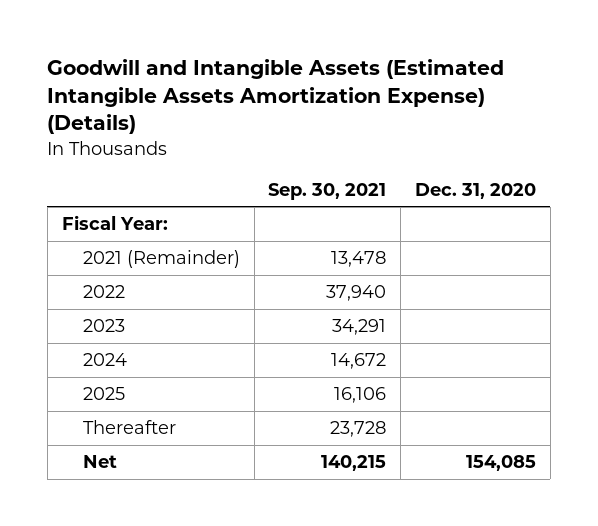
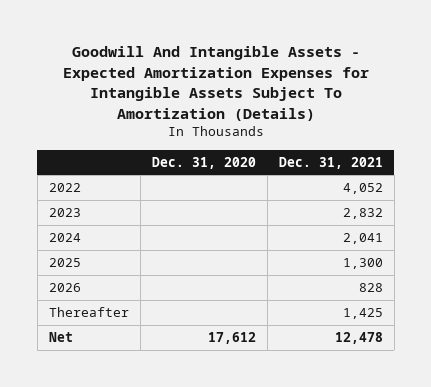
- Goodwill and Intangible Assets (Estimated Intangible Assets Amortization Expense) (Details)
+ Goodwill And Intangible Assets - Expected Amortization Expenses for Intangible Assets Subject To Amortization (Details)
- | Sep. 30, 2021 | Dec. 31, 2020
+ | Dec. 31, 2020 | Dec. 31, 2021
- Fiscal Year:
- 2021 (Remainder) | 13,478 |
+ 2026 | | 828
- Net | 140,215 | 154,085
+ Net | 17,612 | 12,478

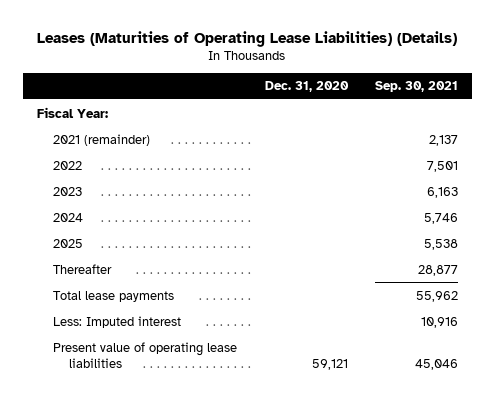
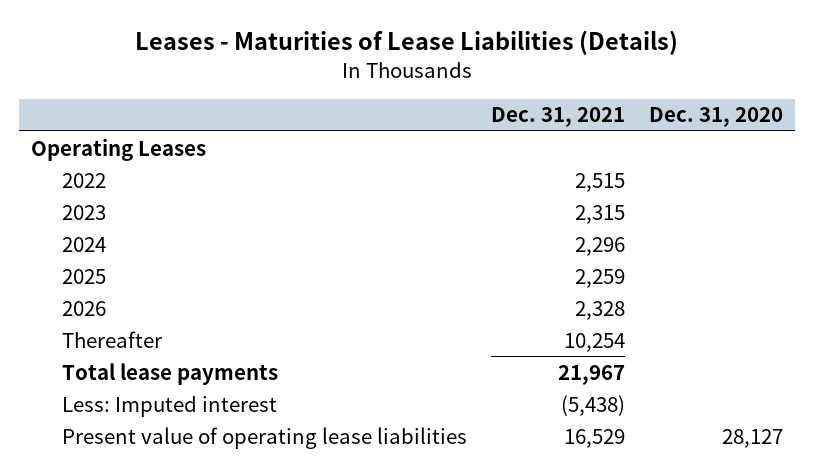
- Leases (Maturities of Operating Lease Liabilities) (Details)
+ Leases - Maturities of Lease Liabilities (Details)
- | Dec. 31, 2020 | Sep. 30, 2021
+ | Dec. 31, 2021 | Dec. 31, 2020
- Fiscal Year:
- 2021 (remainder) | | 2,137
+ Operating Leases
+ 2026 | 2,328 |
- Present value of operating lease liabilities | 59,121 | 45,046
+ Present value of operating lease liabilities | 16,529 | 28,127

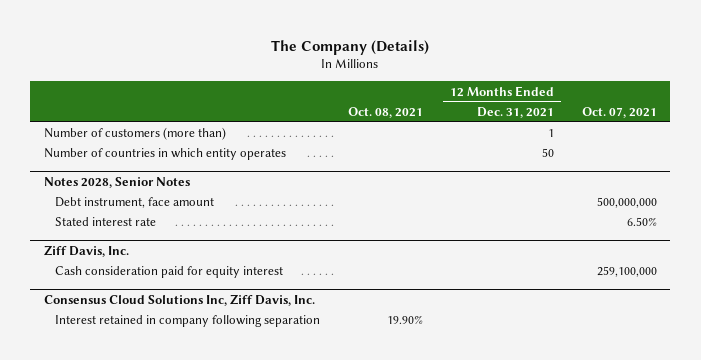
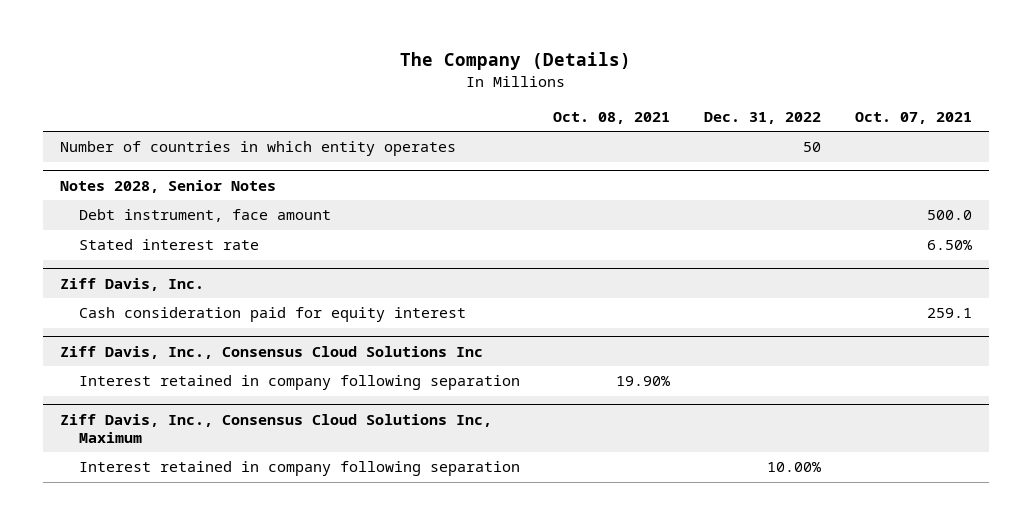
- | Oct. 08, 2021 | 12 Months Ended Dec. 31, 2021 | Oct. 07, 2021
+ | Oct. 08, 2021 | Dec. 31, 2022 | Oct. 07, 2021
- Number of customers (more than) | | 1 |
@ Notes 2028, Senior Notes
- Debt instrument, face amount | | | 500,000,000
+ Debt instrument, face amount | | | 500.0
@ Ziff Davis, Inc.
- Cash consideration paid for equity interest | | | 259,100,000
- Consensus Cloud Solutions Inc, Ziff Davis, Inc.
@ Ziff Davis, Inc.
+ Cash consideration paid for equity interest | | | 259.1
+ Ziff Davis, Inc., Consensus Cloud Solutions Inc
+ Ziff Davis, Inc., Consensus Cloud Solutions Inc, Maximum
+ Interest retained in company following separation | | 10.00% |

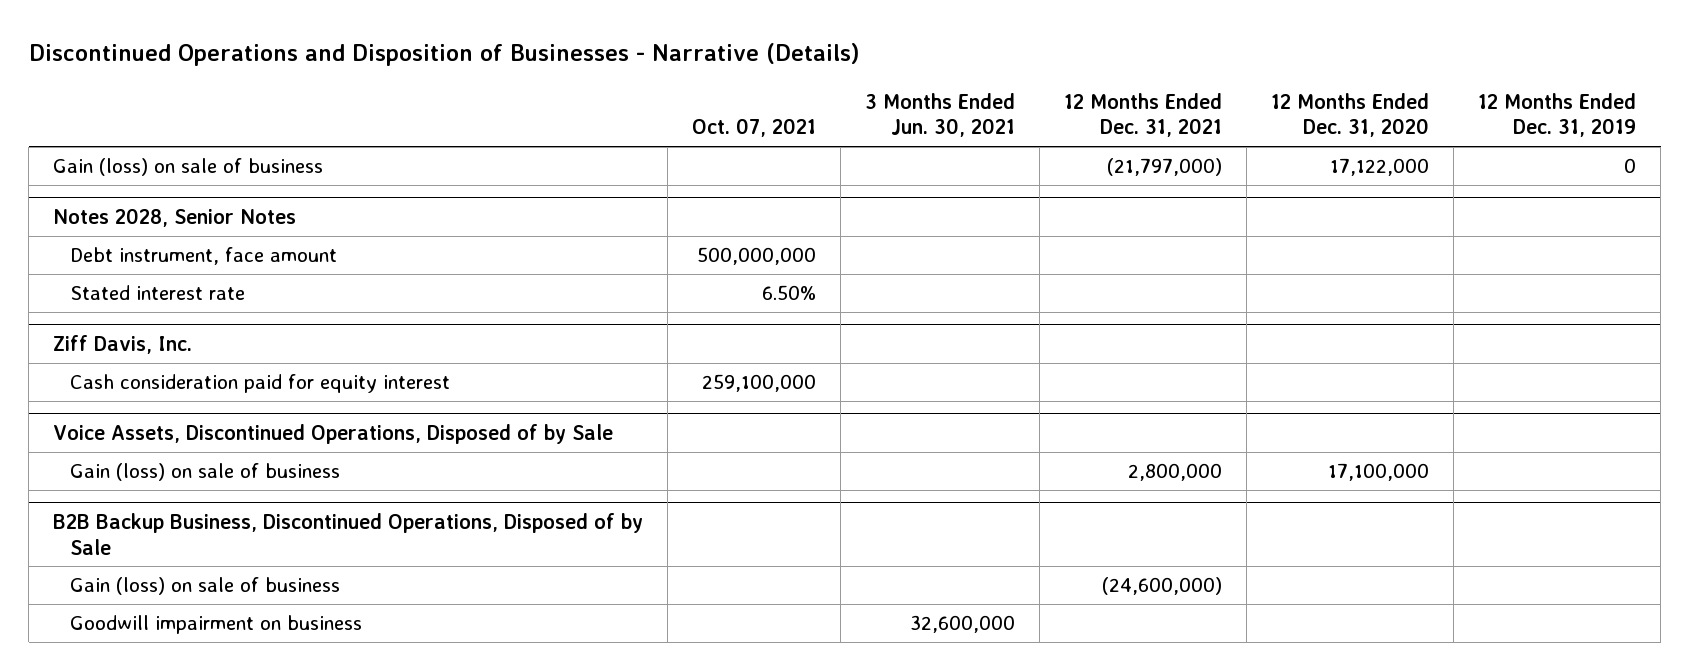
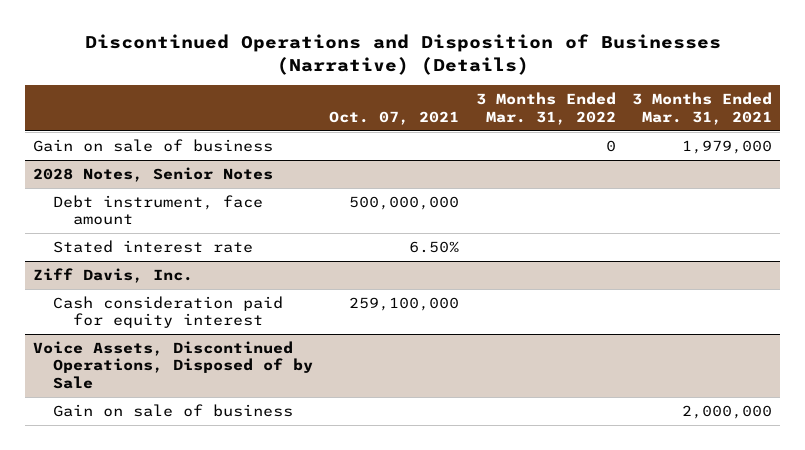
- Discontinued Operations and Disposition of Businesses - Narrative (Details)
+ Discontinued Operations and Disposition of Businesses (Narrative) (Details)
- | Oct. 07, 2021 | 3 Months Ended Jun. 30, 2021 | 12 Months Ended Dec. 31, 2021 | 12 Months Ended Dec. 31, 2020 | 12 Months Ended Dec. 31, 2019
+ | Oct. 07, 2021 | 3 Months Ended Mar. 31, 2022 | 3 Months Ended Mar. 31, 2021
- Gain (loss) on sale of business | | | (21,797,000) | 17,122,000 | 0
- Notes 2028, Senior Notes
+ Gain on sale of business | | 0 | 1,979,000
+ 2028 Notes, Senior Notes
@ Voice Assets, Discontinued Operations, Disposed of by Sale
- Gain (loss) on sale of business | | | 2,800,000 | 17,100,000 |
- B2B Backup Business, Discontinued Operations, Disposed of by Sale
- Gain (loss) on sale of business | | | (24,600,000) | |
- Goodwill impairment on business | | 32,600,000 | | |
@ Voice Assets, Discontinued Operations, Disposed of by Sale
+ Gain on sale of business | | | 2,000,000

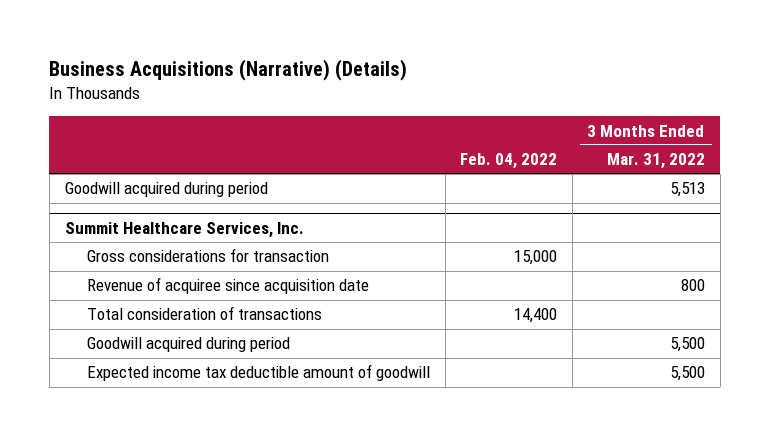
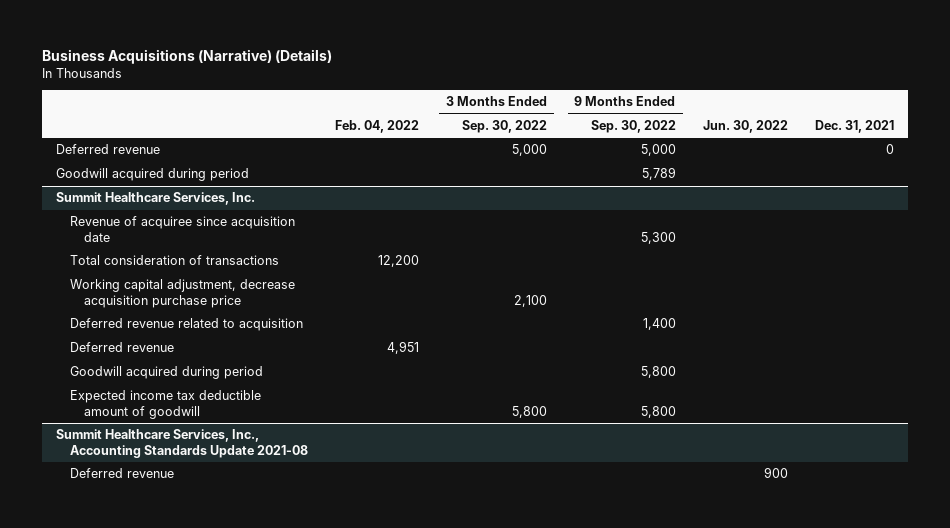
- | Feb. 04, 2022 | 3 Months Ended Mar. 31, 2022
+ | Feb. 04, 2022 | 3 Months Ended Sep. 30, 2022 | 9 Months Ended Sep. 30, 2022 | Jun. 30, 2022 | Dec. 31, 2021
+ Deferred revenue | | 5,000 | 5,000 | | 0
@ Summit Healthcare Services, Inc.
- Gross considerations for transaction | 15,000 |
- Total consideration of transactions | 14,400 |
+ Total consideration of transactions | 12,200 | | | |
+ Working capital adjustment, decrease acquisition purchase price | | 2,100 | | |
+ Deferred revenue related to acquisition | | | 1,400 | |
+ Deferred revenue | 4,951 | | | |
+ Summit Healthcare Services, Inc., Accounting Standards Update 2021-08
+ Deferred revenue | | | | 900 |

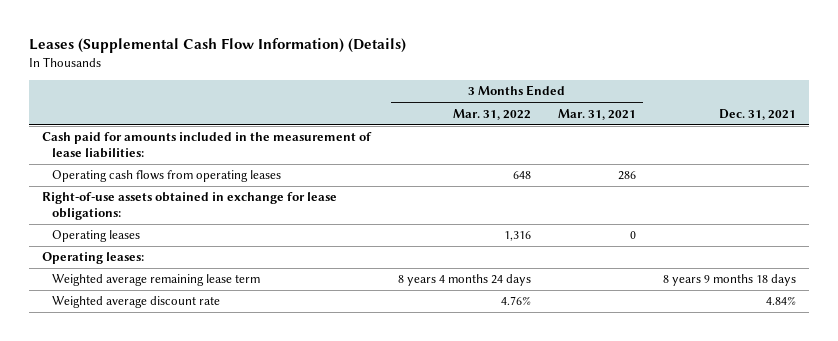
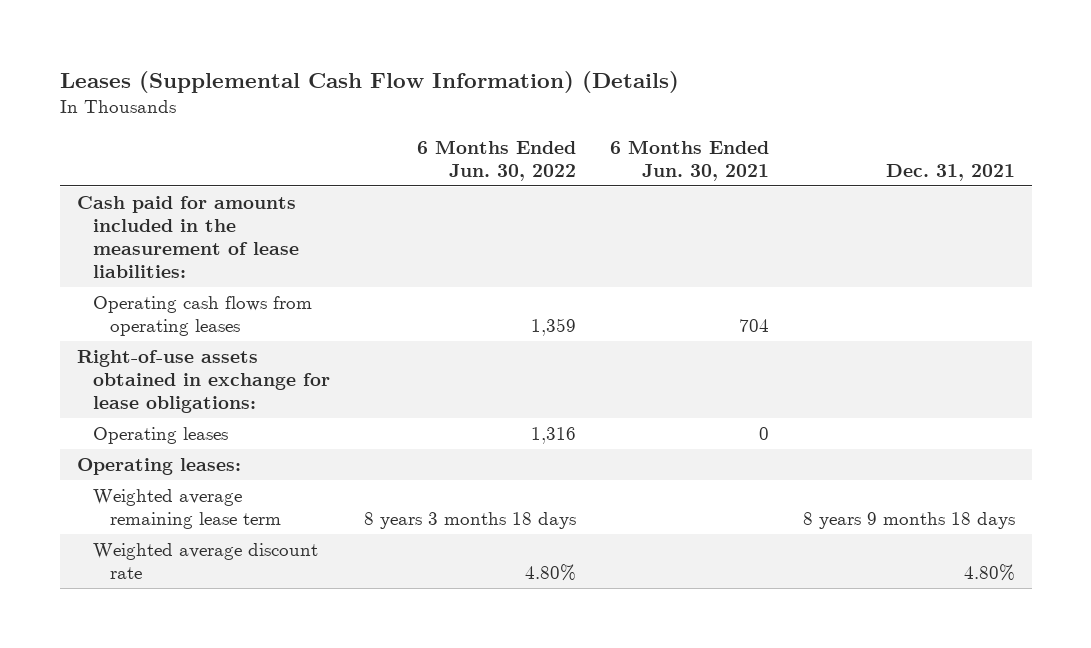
- | 3 Months Ended Mar. 31, 2022 | 3 Months Ended Mar. 31, 2021 | Dec. 31, 2021
+ | 6 Months Ended Jun. 30, 2022 | 6 Months Ended Jun. 30, 2021 | Dec. 31, 2021
- Weighted average discount rate | 4.76% | | 4.84%
+ Weighted average discount rate | 4.80% | | 4.80%

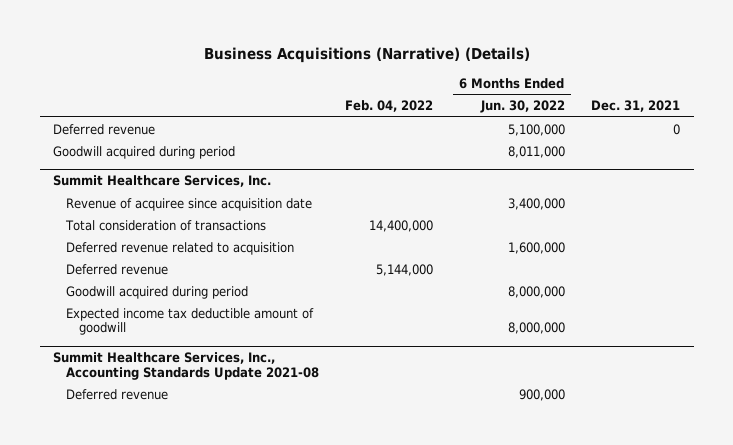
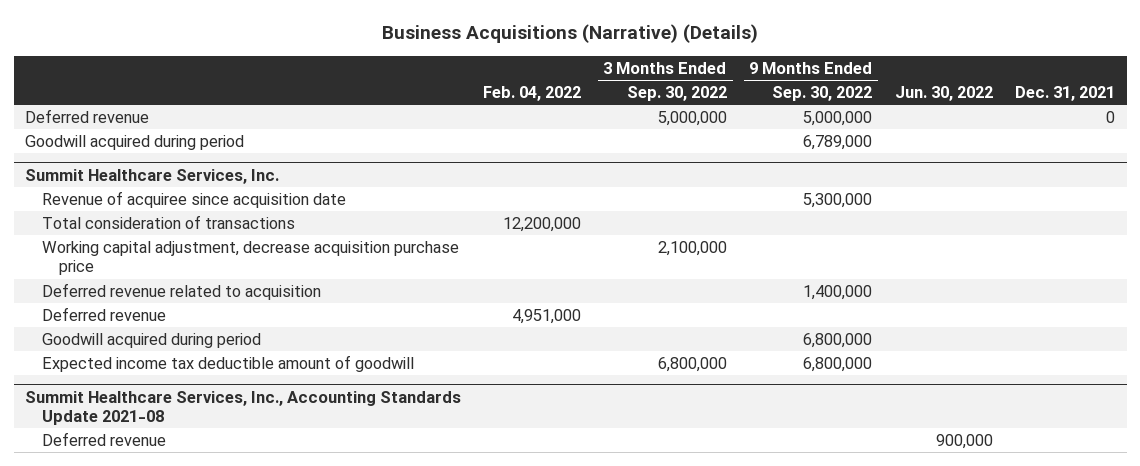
- | Feb. 04, 2022 | 6 Months Ended Jun. 30, 2022 | Dec. 31, 2021
+ | Feb. 04, 2022 | 3 Months Ended Sep. 30, 2022 | 9 Months Ended Sep. 30, 2022 | Jun. 30, 2022 | Dec. 31, 2021
@ Summit Healthcare Services, Inc.
- Total consideration of transactions | 14,400,000 | |
+ Total consideration of transactions | 12,200,000 | | | |
+ Working capital adjustment, decrease acquisition purchase price | | 2,100,000 | | |
- Deferred revenue | 5,144,000 | |
+ Deferred revenue | 4,951,000 | | | |

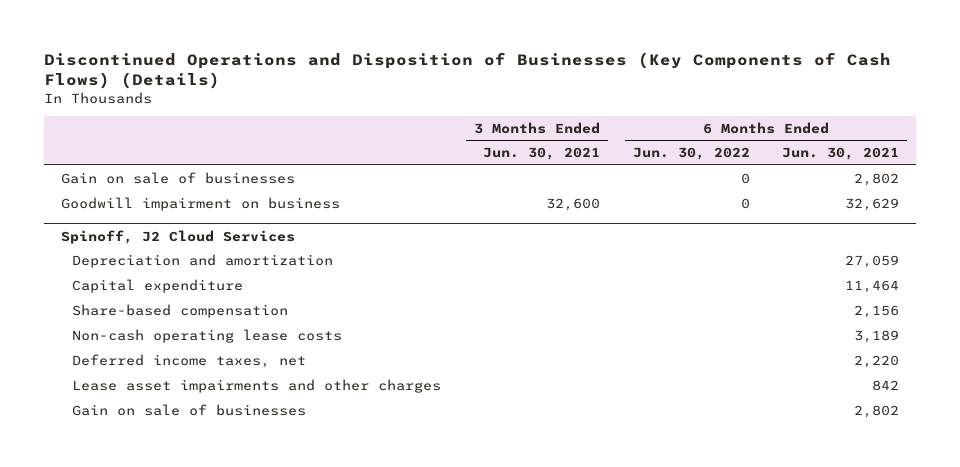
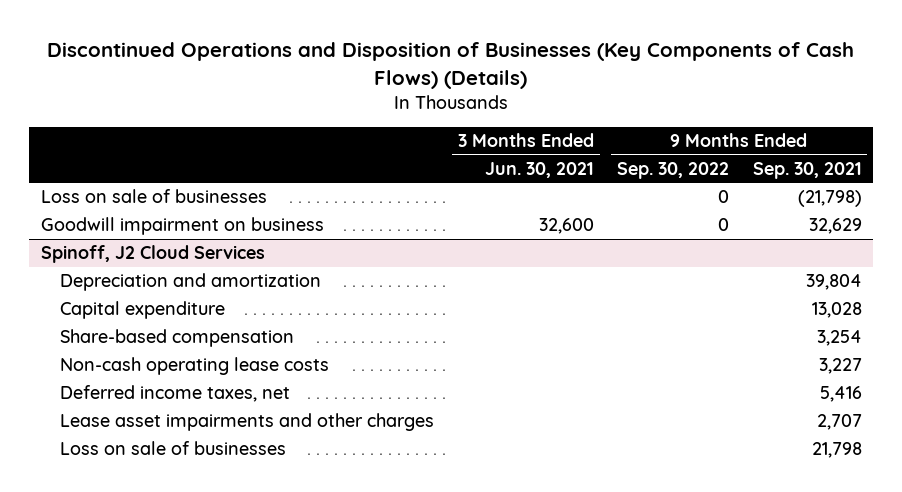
- | 3 Months Ended Jun. 30, 2021 | 6 Months Ended Jun. 30, 2022 | 6 Months Ended Jun. 30, 2021
+ | 3 Months Ended Jun. 30, 2021 | 9 Months Ended Sep. 30, 2022 | 9 Months Ended Sep. 30, 2021
- Gain on sale of businesses | | 0 | 2,802
+ Loss on sale of businesses | | 0 | (21,798)
@ Spinoff, J2 Cloud Services
- Gain on sale of businesses | | | 2,802
+ Loss on sale of businesses | | | 21,798

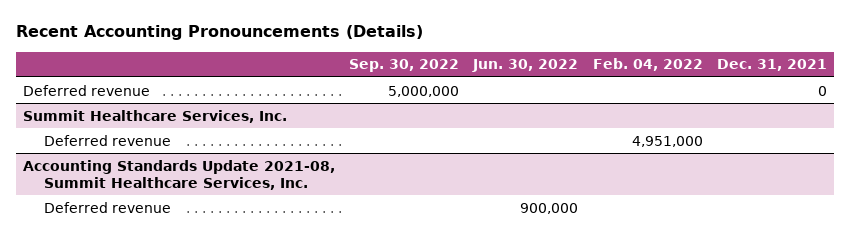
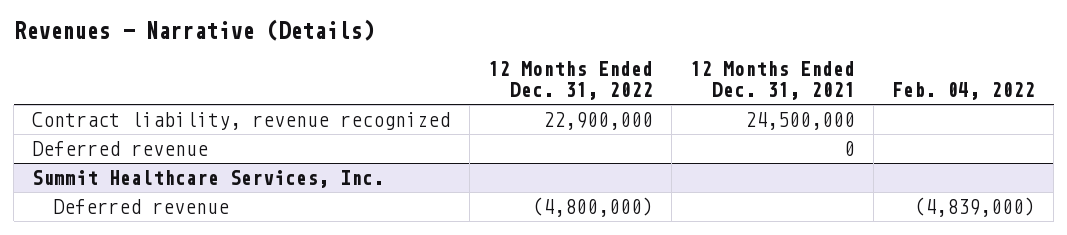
- Recent Accounting Pronouncements (Details)
+ Revenues - Narrative (Details)
- | Sep. 30, 2022 | Jun. 30, 2022 | Feb. 04, 2022 | Dec. 31, 2021
+ | 12 Months Ended Dec. 31, 2022 | 12 Months Ended Dec. 31, 2021 | Feb. 04, 2022
+ Contract liability, revenue recognized | 22,900,000 | 24,500,000 |
@ Summit Healthcare Services, Inc.
- Deferred revenue | | | 4,951,000 |
- Accounting Standards Update 2021-08, Summit Healthcare Services, Inc.
- Deferred revenue | | 900,000 | |
@ Summit Healthcare Services, Inc.
+ Deferred revenue | (4,800,000) | | (4,839,000)

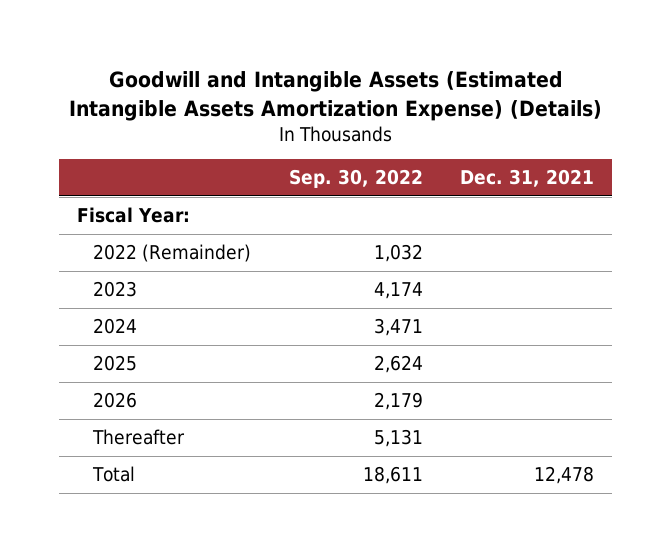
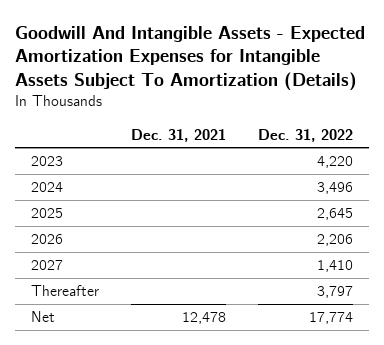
- Goodwill and Intangible Assets (Estimated Intangible Assets Amortization Expense) (Details)
+ Goodwill And Intangible Assets - Expected Amortization Expenses for Intangible Assets Subject To Amortization (Details)
- | Sep. 30, 2022 | Dec. 31, 2021
+ | Dec. 31, 2021 | Dec. 31, 2022
- Fiscal Year:
- 2022 (Remainder) | 1,032 |
+ 2027 | | 1,410
- Total | 18,611 | 12,478
+ Net | 12,478 | 17,774

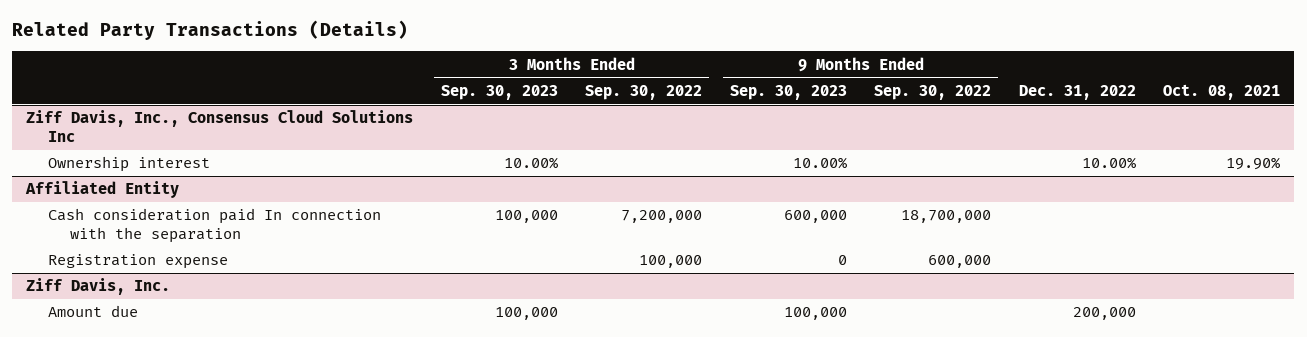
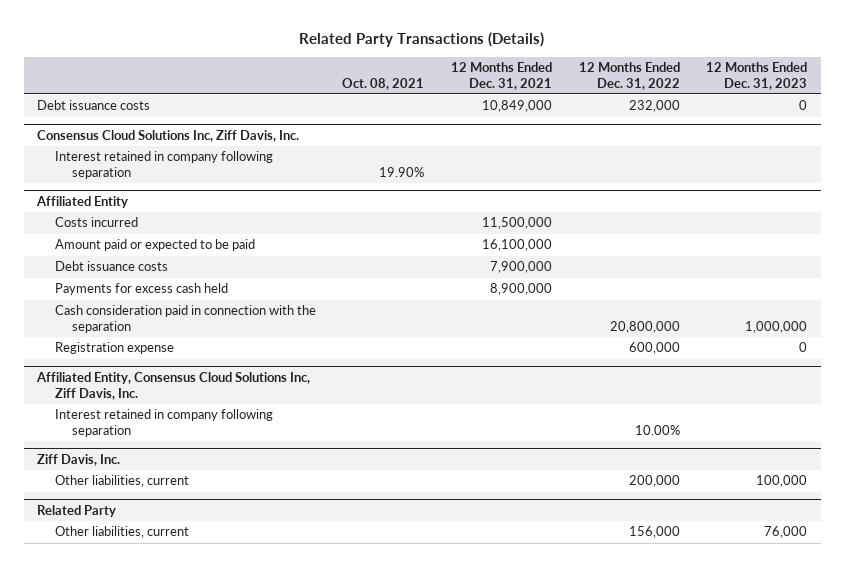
- | 3 Months Ended Sep. 30, 2023 | 3 Months Ended Sep. 30, 2022 | 9 Months Ended Sep. 30, 2023 | 9 Months Ended Sep. 30, 2022 | Dec. 31, 2022 | Oct. 08, 2021
+ | Oct. 08, 2021 | 12 Months Ended Dec. 31, 2021 | 12 Months Ended Dec. 31, 2022 | 12 Months Ended Dec. 31, 2023
- Ziff Davis, Inc., Consensus Cloud Solutions Inc
- Ownership interest | 10.00% | | 10.00% | | 10.00% | 19.90%
+ Debt issuance costs | | 10,849,000 | 232,000 | 0
+ Consensus Cloud Solutions Inc, Ziff Davis, Inc.
+ Interest retained in company following separation | 19.90% | | |
@ Affiliated Entity
- Cash consideration paid In connection with the separation | 100,000 | 7,200,000 | 600,000 | 18,700,000 | |
+ Costs incurred | | 11,500,000 | |
+ Amount paid or expected to be paid | | 16,100,000 | |
+ Debt issuance costs | | 7,900,000 | |
+ Payments for excess cash held | | 8,900,000 | |
+ Cash consideration paid in connection with the separation | | | 20,800,000 | 1,000,000
+ Affiliated Entity, Consensus Cloud Solutions Inc, Ziff Davis, Inc.
+ Interest retained in company following separation | | | 10.00% |
@ Ziff Davis, Inc.
- Amount due | 100,000 | | 100,000 | | 200,000 |
+ Other liabilities, current | | | 200,000 | 100,000
+ Related Party
+ Other liabilities, current | | | 156,000 | 76,000

